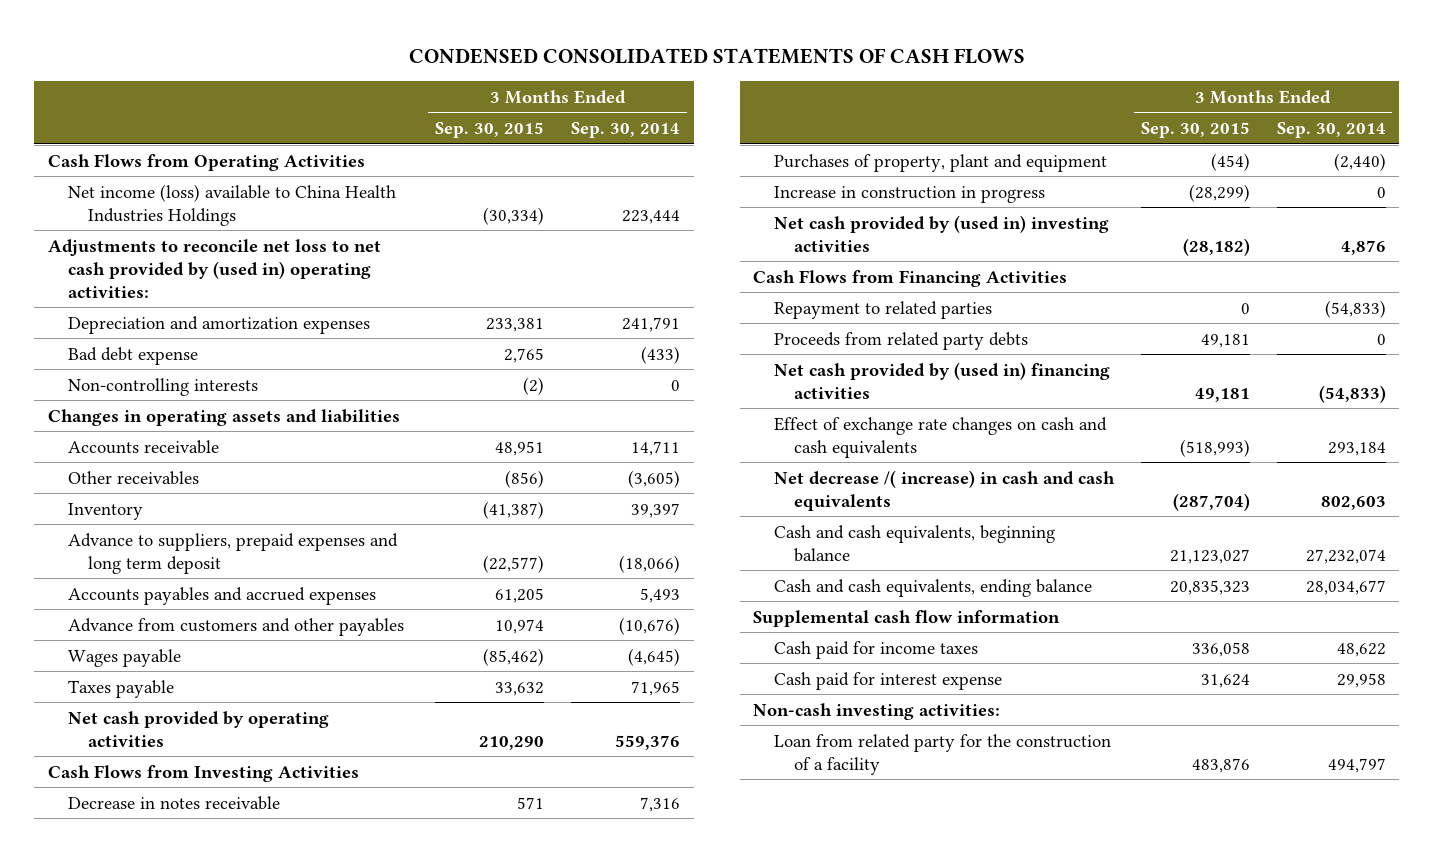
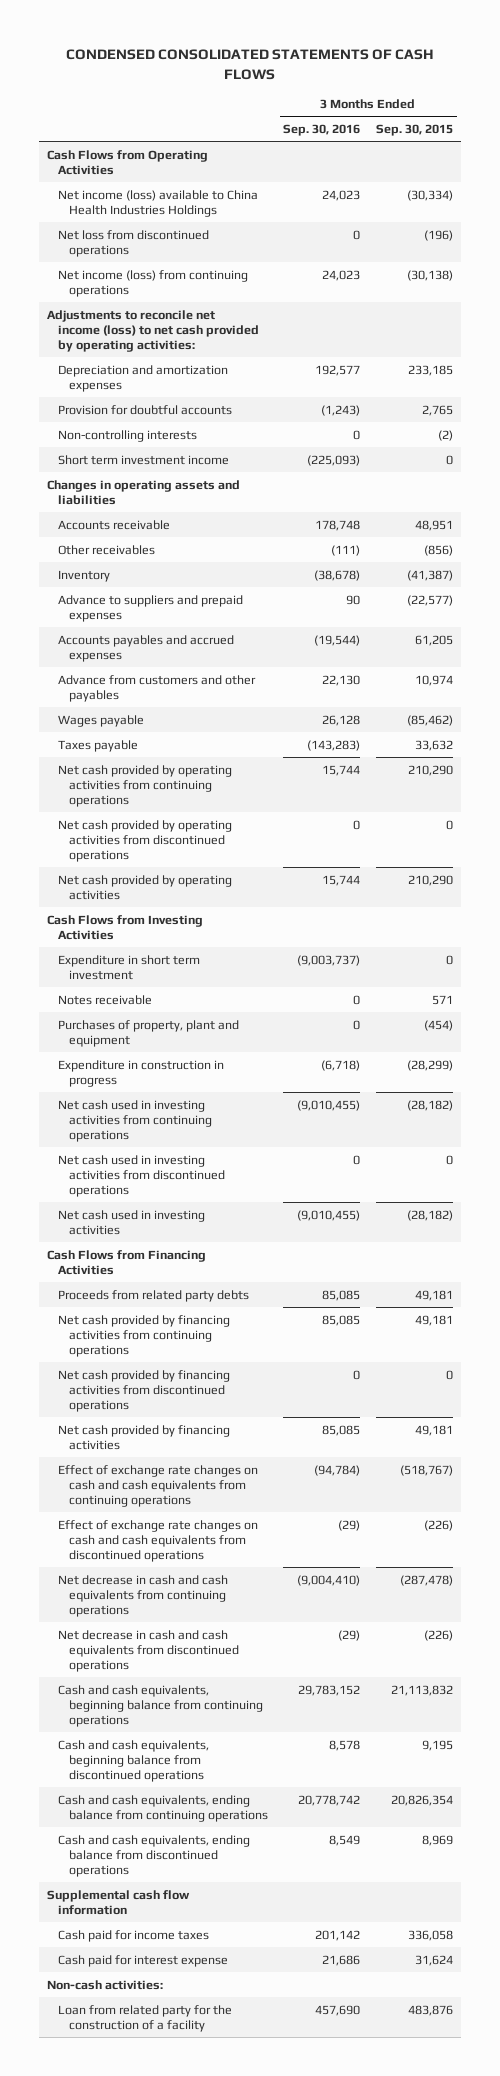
- | 3 Months Ended Sep. 30, 2015 | 3 Months Ended Sep. 30, 2014
+ | 3 Months Ended Sep. 30, 2016 | 3 Months Ended Sep. 30, 2015
- Adjustments to reconcile net loss to net cash provided by (used in) operating activities:
- Depreciation and amortization expenses | 233,381 | 241,791
- Bad debt expense | 2,765 | (433)
+ Net loss from discontinued operations | 0 | (196)
+ Net income (loss) from continuing operations | 24,023 | (30,138)
+ Adjustments to reconcile net income (loss) to net cash provided by operating activities:
+ Depreciation and amortization expenses | 192,577 | 233,185
+ Provision for doubtful accounts | (1,243) | 2,765
+ Short term investment income | (225,093) | 0
- Advance to suppliers, prepaid expenses and long term deposit | (22,577) | (18,066)
+ Advance to suppliers and prepaid expenses | 90 | (22,577)
+ Net cash provided by operating activities from continuing operations | 15,744 | 210,290
+ Net cash provided by operating activities from discontinued operations | 0 | 0
- Decrease in notes receivable | 571 | 7,316
+ Expenditure in short term investment | (9,003,737) | 0
+ Notes receivable | 0 | 571
- Increase in construction in progress | (28,299) | 0
- Net cash provided by (used in) investing activities | (28,182) | 4,876
+ Expenditure in construction in progress | (6,718) | (28,299)
+ Net cash used in investing activities from continuing operations | (9,010,455) | (28,182)
+ Net cash used in investing activities from discontinued operations | 0 | 0
+ Net cash used in investing activities | (9,010,455) | (28,182)
- Repayment to related parties | 0 | (54,833)
- Net cash provided by (used in) financing activities | 49,181 | (54,833)
- Effect of exchange rate changes on cash and cash equivalents | (518,993) | 293,184
- Net decrease /( increase) in cash and cash equivalents | (287,704) | 802,603
- Cash and cash equivalents, beginning balance | 21,123,027 | 27,232,074
- Cash and cash equivalents, ending balance | 20,835,323 | 28,034,677
+ Net cash provided by financing activities from continuing operations | 85,085 | 49,181
+ Net cash provided by financing activities from discontinued operations | 0 | 0
+ Net cash provided by financing activities | 85,085 | 49,181
+ Effect of exchange rate changes on cash and cash equivalents from continuing operations | (94,784) | (518,767)
+ Effect of exchange rate changes on cash and cash equivalents from discontinued operations | (29) | (226)
+ Net decrease in cash and cash equivalents from continuing operations | (9,004,410) | (287,478)
+ Net decrease in cash and cash equivalents from discontinued operations | (29) | (226)
+ Cash and cash equivalents, beginning balance from continuing operations | 29,783,152 | 21,113,832
+ Cash and cash equivalents, beginning balance from discontinued operations | 8,578 | 9,195
+ Cash and cash equivalents, ending balance from continuing operations | 20,778,742 | 20,826,354
+ Cash and cash equivalents, ending balance from discontinued operations | 8,549 | 8,969
- Non-cash investing activities:
+ Non-cash activities:

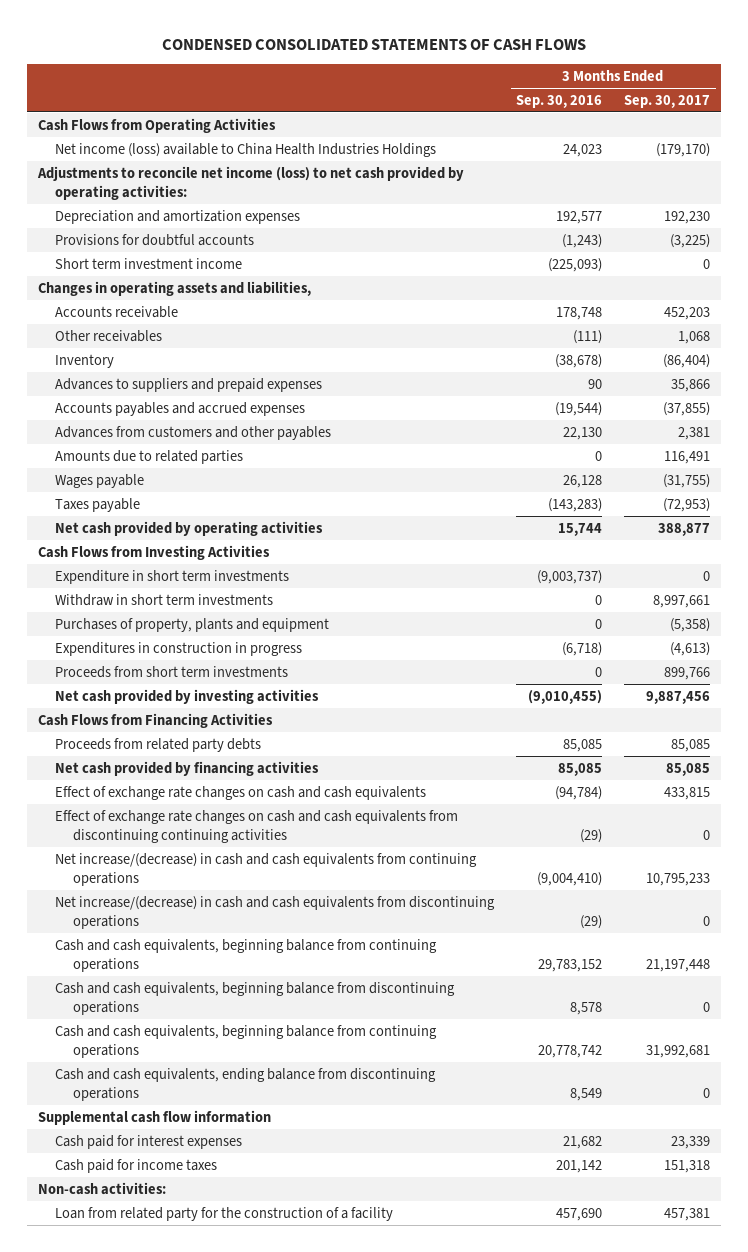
- | 3 Months Ended Sep. 30, 2016 | 3 Months Ended Sep. 30, 2015
+ | 3 Months Ended Sep. 30, 2016 | 3 Months Ended Sep. 30, 2017
- Net loss from discontinued operations | 0 | (196)
- Net income (loss) from continuing operations | 24,023 | (30,138)
- Provision for doubtful accounts | (1,243) | 2,765
- Non-controlling interests | 0 | (2)
+ Provisions for doubtful accounts | (1,243) | (3,225)
- Changes in operating assets and liabilities
+ Changes in operating assets and liabilities,
- Advance to suppliers and prepaid expenses | 90 | (22,577)
+ Advances to suppliers and prepaid expenses | 90 | 35,866
- Advance from customers and other payables | 22,130 | 10,974
+ Advances from customers and other payables | 22,130 | 2,381
+ Amounts due to related parties | 0 | 116,491
- Net cash provided by operating activities from continuing operations | 15,744 | 210,290
- Net cash provided by operating activities from discontinued operations | 0 | 0
- Expenditure in short term investment | (9,003,737) | 0
- Notes receivable | 0 | 571
- Purchases of property, plant and equipment | 0 | (454)
- Expenditure in construction in progress | (6,718) | (28,299)
- Net cash used in investing activities from continuing operations | (9,010,455) | (28,182)
- Net cash used in investing activities from discontinued operations | 0 | 0
- Net cash used in investing activities | (9,010,455) | (28,182)
+ Expenditure in short term investments | (9,003,737) | 0
+ Withdraw in short term investments | 0 | 8,997,661
+ Purchases of property, plants and equipment | 0 | (5,358)
+ Expenditures in construction in progress | (6,718) | (4,613)
+ Proceeds from short term investments | 0 | 899,766
+ Net cash provided by investing activities | (9,010,455) | 9,887,456
- Net cash provided by financing activities from continuing operations | 85,085 | 49,181
- Net cash provided by financing activities from discontinued operations | 0 | 0
- Effect of exchange rate changes on cash and cash equivalents from continuing operations | (94,784) | (518,767)
- Effect of exchange rate changes on cash and cash equivalents from discontinued operations | (29) | (226)
- Net decrease in cash and cash equivalents from continuing operations | (9,004,410) | (287,478)
- Net decrease in cash and cash equivalents from discontinued operations | (29) | (226)
+ Effect of exchange rate changes on cash and cash equivalents | (94,784) | 433,815
+ Effect of exchange rate changes on cash and cash equivalents from discontinuing continuing activities | (29) | 0
+ Net increase/(decrease) in cash and cash equivalents from continuing operations | (9,004,410) | 10,795,233
+ Net increase/(decrease) in cash and cash equivalents from discontinuing operations | (29) | 0
- Cash and cash equivalents, beginning balance from discontinued operations | 8,578 | 9,195
- Cash and cash equivalents, ending balance from continuing operations | 20,778,742 | 20,826,354
- Cash and cash equivalents, ending balance from discontinued operations | 8,549 | 8,969
+ Cash and cash equivalents, beginning balance from discontinuing operations | 8,578 | 0
+ Cash and cash equivalents, beginning balance from continuing operations | 20,778,742 | 31,992,681
+ Cash and cash equivalents, ending balance from discontinuing operations | 8,549 | 0
+ Cash paid for interest expenses | 21,682 | 23,339
- Cash paid for interest expense | 21,686 | 31,624

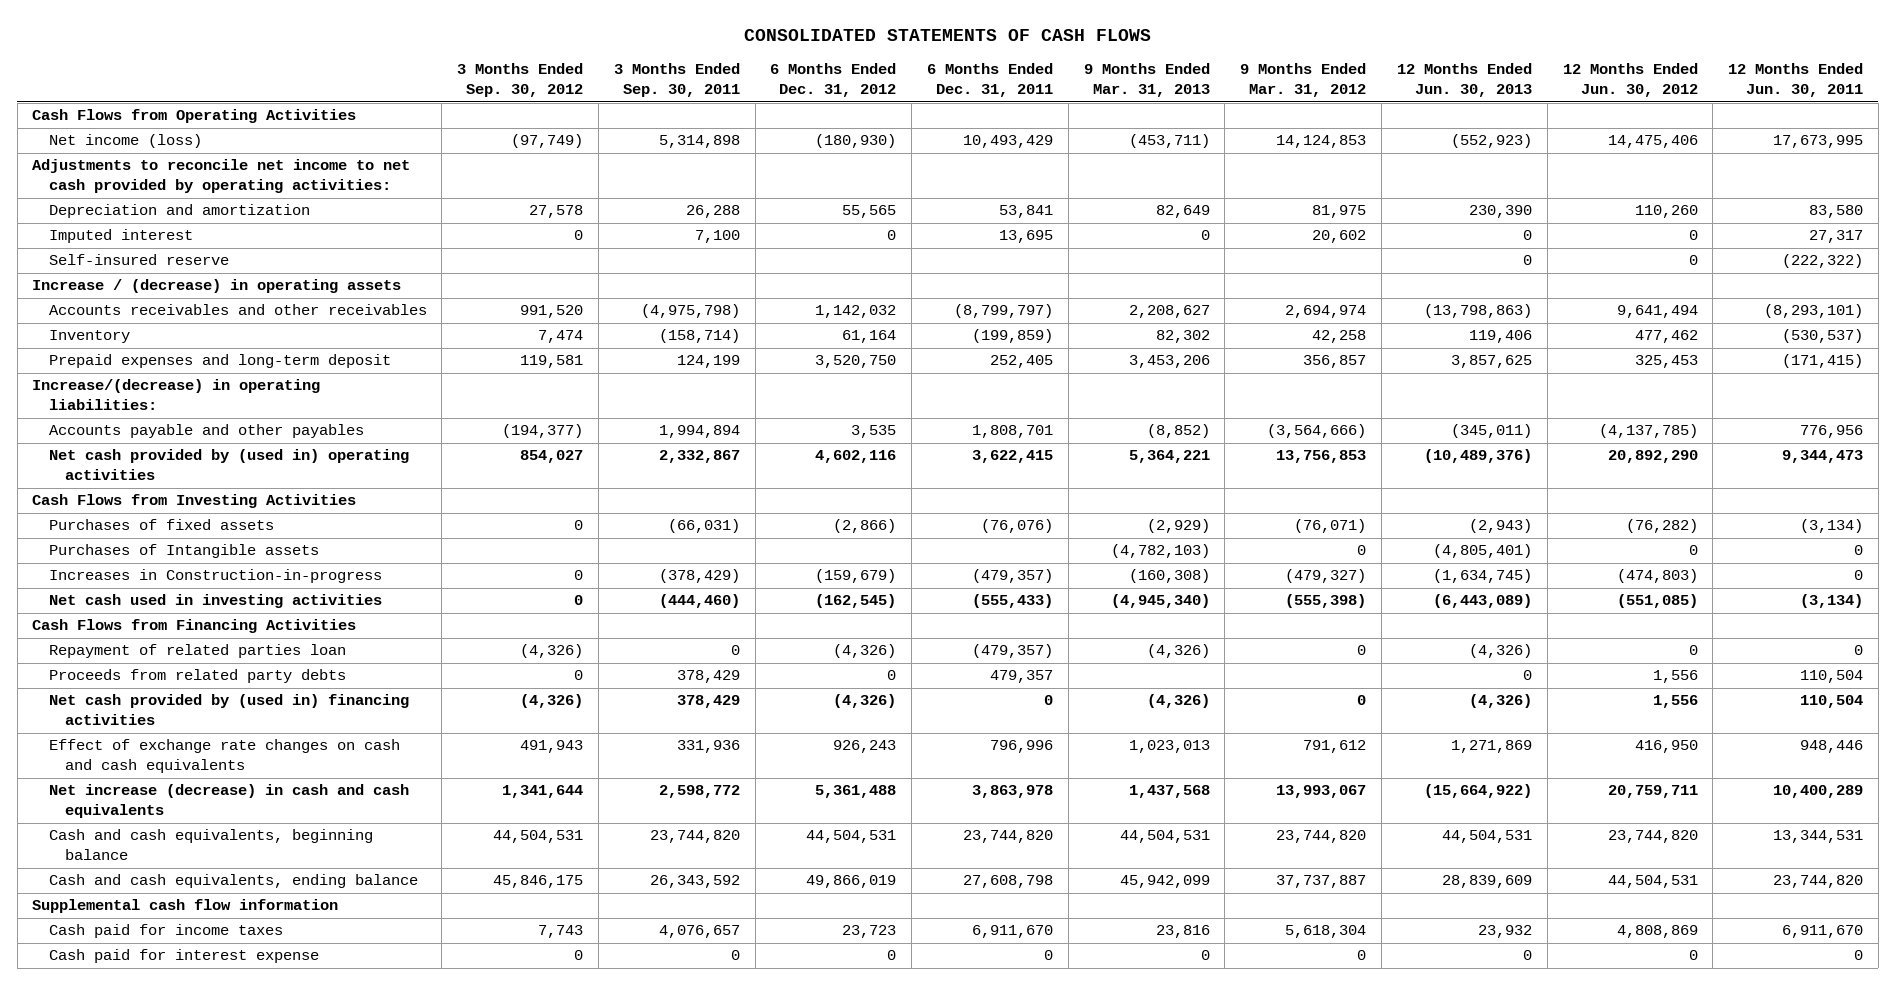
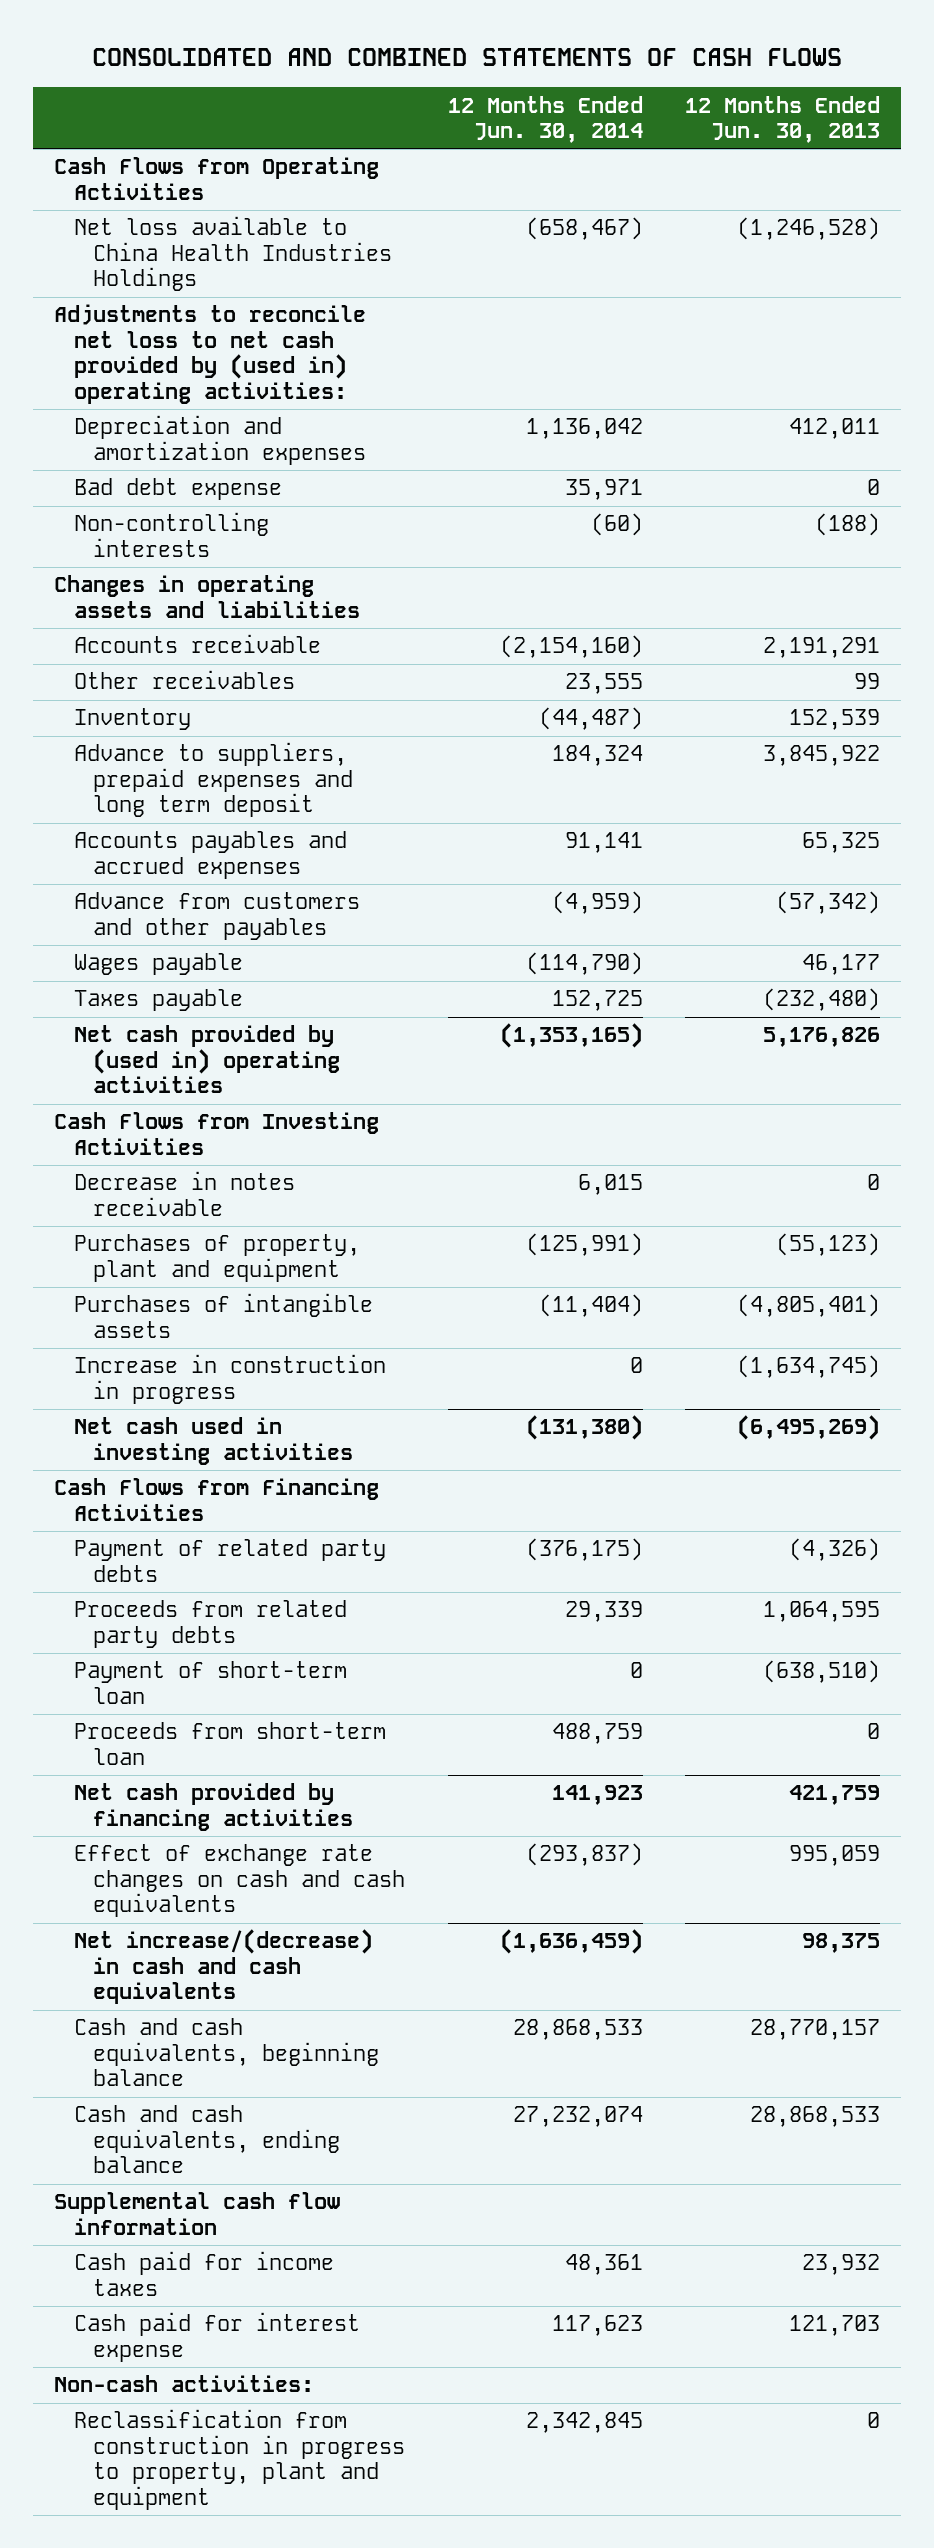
- CONSOLIDATED STATEMENTS OF CASH FLOWS
+ CONSOLIDATED AND COMBINED STATEMENTS OF CASH FLOWS
- | 3 Months Ended Sep. 30, 2012 | 3 Months Ended Sep. 30, 2011 | 6 Months Ended Dec. 31, 2012 | 6 Months Ended Dec. 31, 2011 | 9 Months Ended Mar. 31, 2013 | 9 Months Ended Mar. 31, 2012 | 12 Months Ended Jun. 30, 2013 | 12 Months Ended Jun. 30, 2012 | 12 Months Ended Jun. 30, 2011
+ | 12 Months Ended Jun. 30, 2014 | 12 Months Ended Jun. 30, 2013
- Net income (loss) | (97,749) | 5,314,898 | (180,930) | 10,493,429 | (453,711) | 14,124,853 | (552,923) | 14,475,406 | 17,673,995
- Adjustments to reconcile net income to net cash provided by operating activities:
- Depreciation and amortization | 27,578 | 26,288 | 55,565 | 53,841 | 82,649 | 81,975 | 230,390 | 110,260 | 83,580
- Imputed interest | 0 | 7,100 | 0 | 13,695 | 0 | 20,602 | 0 | 0 | 27,317
- Self-insured reserve | | | | | | | 0 | 0 | (222,322)
- Increase / (decrease) in operating assets
- Accounts receivables and other receivables | 991,520 | (4,975,798) | 1,142,032 | (8,799,797) | 2,208,627 | 2,694,974 | (13,798,863) | 9,641,494 | (8,293,101)
- Inventory | 7,474 | (158,714) | 61,164 | (199,859) | 82,302 | 42,258 | 119,406 | 477,462 | (530,537)
- Prepaid expenses and long-term deposit | 119,581 | 124,199 | 3,520,750 | 252,405 | 3,453,206 | 356,857 | 3,857,625 | 325,453 | (171,415)
- Increase/(decrease) in operating liabilities:
- Accounts payable and other payables | (194,377) | 1,994,894 | 3,535 | 1,808,701 | (8,852) | (3,564,666) | (345,011) | (4,137,785) | 776,956
- Net cash provided by (used in) operating activities | 854,027 | 2,332,867 | 4,602,116 | 3,622,415 | 5,364,221 | 13,756,853 | (10,489,376) | 20,892,290 | 9,344,473
+ Net loss available to China Health Industries Holdings | (658,467) | (1,246,528)
+ Adjustments to reconcile net loss to net cash provided by (used in) operating activities:
+ Depreciation and amortization expenses | 1,136,042 | 412,011
+ Bad debt expense | 35,971 | 0
+ Non-controlling interests | (60) | (188)
+ Changes in operating assets and liabilities
+ Accounts receivable | (2,154,160) | 2,191,291
+ Other receivables | 23,555 | 99
+ Inventory | (44,487) | 152,539
+ Advance to suppliers, prepaid expenses and long term deposit | 184,324 | 3,845,922
+ Accounts payables and accrued expenses | 91,141 | 65,325
+ Advance from customers and other payables | (4,959) | (57,342)
+ Wages payable | (114,790) | 46,177
+ Taxes payable | 152,725 | (232,480)
+ Net cash provided by (used in) operating activities | (1,353,165) | 5,176,826
- Purchases of fixed assets | 0 | (66,031) | (2,866) | (76,076) | (2,929) | (76,071) | (2,943) | (76,282) | (3,134)
- Purchases of Intangible assets | | | | | (4,782,103) | 0 | (4,805,401) | 0 | 0
- Increases in Construction-in-progress | 0 | (378,429) | (159,679) | (479,357) | (160,308) | (479,327) | (1,634,745) | (474,803) | 0
- Net cash used in investing activities | 0 | (444,460) | (162,545) | (555,433) | (4,945,340) | (555,398) | (6,443,089) | (551,085) | (3,134)
+ Decrease in notes receivable | 6,015 | 0
+ Purchases of property, plant and equipment | (125,991) | (55,123)
+ Purchases of intangible assets | (11,404) | (4,805,401)
+ Increase in construction in progress | 0 | (1,634,745)
+ Net cash used in investing activities | (131,380) | (6,495,269)
- Repayment of related parties loan | (4,326) | 0 | (4,326) | (479,357) | (4,326) | 0 | (4,326) | 0 | 0
- Proceeds from related party debts | 0 | 378,429 | 0 | 479,357 | | | 0 | 1,556 | 110,504
- Net cash provided by (used in) financing activities | (4,326) | 378,429 | (4,326) | 0 | (4,326) | 0 | (4,326) | 1,556 | 110,504
- Effect of exchange rate changes on cash and cash equivalents | 491,943 | 331,936 | 926,243 | 796,996 | 1,023,013 | 791,612 | 1,271,869 | 416,950 | 948,446
- Net increase (decrease) in cash and cash equivalents | 1,341,644 | 2,598,772 | 5,361,488 | 3,863,978 | 1,437,568 | 13,993,067 | (15,664,922) | 20,759,711 | 10,400,289
- Cash and cash equivalents, beginning balance | 44,504,531 | 23,744,820 | 44,504,531 | 23,744,820 | 44,504,531 | 23,744,820 | 44,504,531 | 23,744,820 | 13,344,531
- Cash and cash equivalents, ending balance | 45,846,175 | 26,343,592 | 49,866,019 | 27,608,798 | 45,942,099 | 37,737,887 | 28,839,609 | 44,504,531 | 23,744,820
+ Payment of related party debts | (376,175) | (4,326)
+ Proceeds from related party debts | 29,339 | 1,064,595
+ Payment of short-term loan | 0 | (638,510)
+ Proceeds from short-term loan | 488,759 | 0
+ Net cash provided by financing activities | 141,923 | 421,759
+ Effect of exchange rate changes on cash and cash equivalents | (293,837) | 995,059
+ Net increase/(decrease) in cash and cash equivalents | (1,636,459) | 98,375
+ Cash and cash equivalents, beginning balance | 28,868,533 | 28,770,157
+ Cash and cash equivalents, ending balance | 27,232,074 | 28,868,533
- Cash paid for interest expense | 0 | 0 | 0 | 0 | 0 | 0 | 0 | 0 | 0
+ Cash paid for interest expense | 117,623 | 121,703
+ Non-cash activities:
+ Reclassification from construction in progress to property, plant and equipment | 2,342,845 | 0

